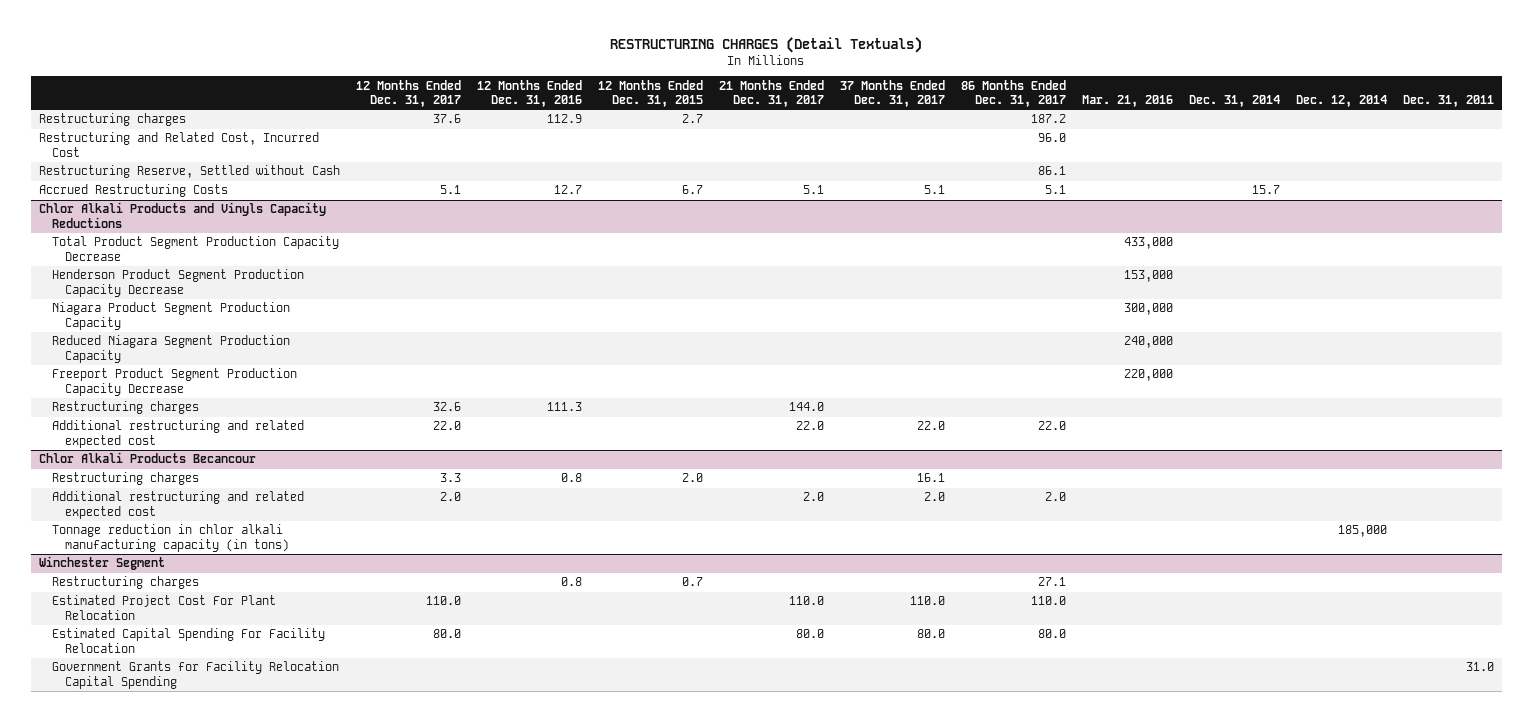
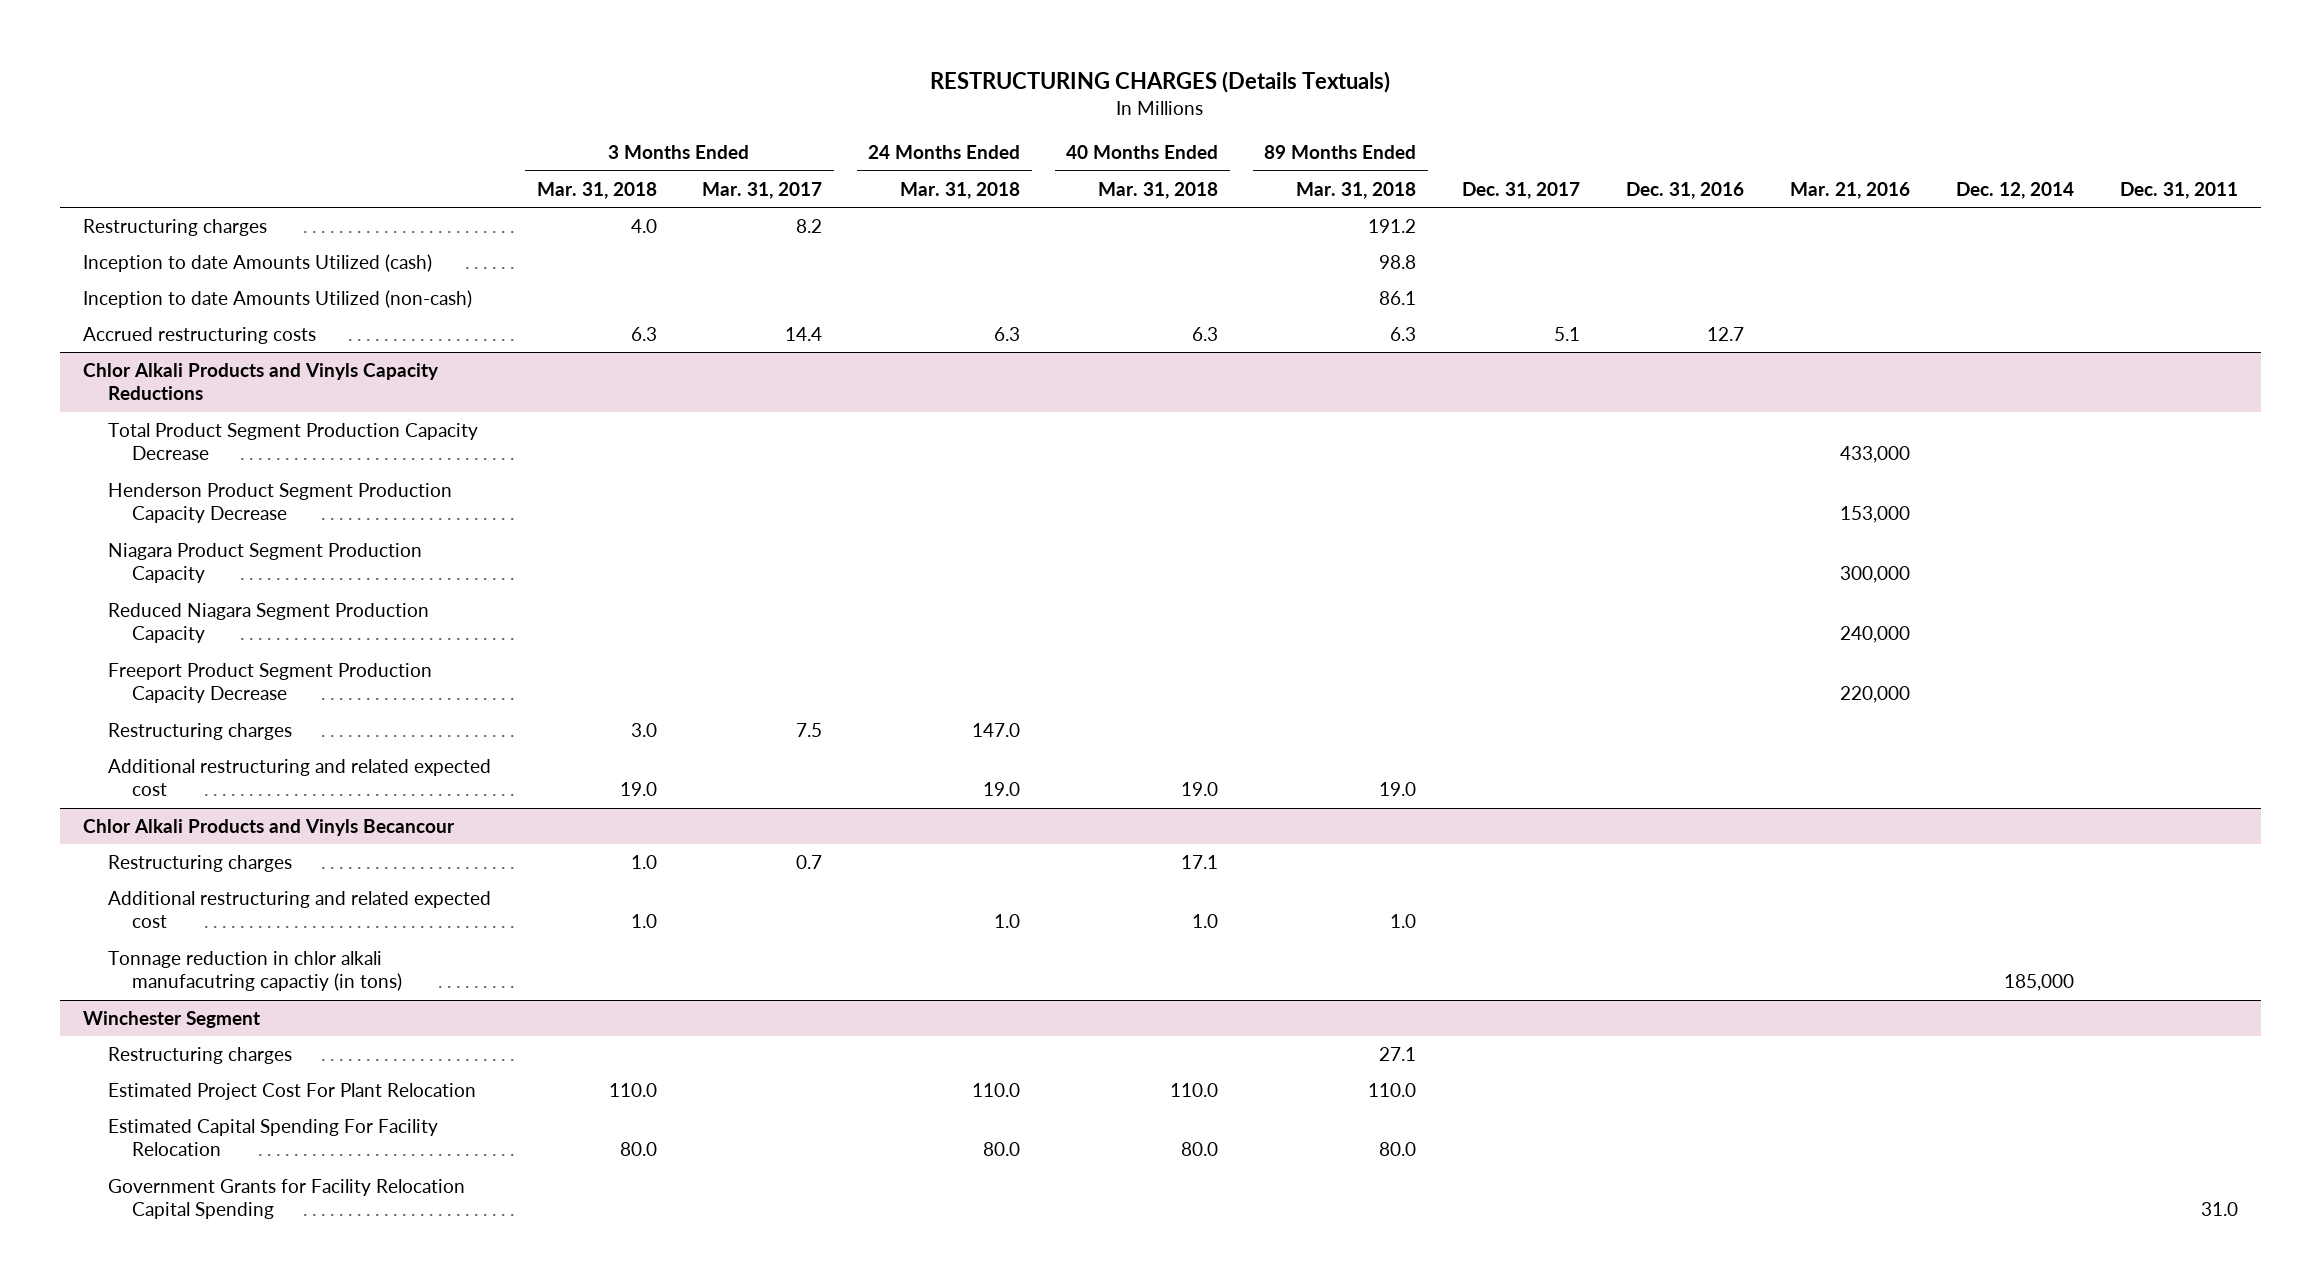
- RESTRUCTURING CHARGES (Detail Textuals)
+ RESTRUCTURING CHARGES (Details Textuals)
- | 12 Months Ended Dec. 31, 2017 | 12 Months Ended Dec. 31, 2016 | 12 Months Ended Dec. 31, 2015 | 21 Months Ended Dec. 31, 2017 | 37 Months Ended Dec. 31, 2017 | 86 Months Ended Dec. 31, 2017 | Mar. 21, 2016 | Dec. 31, 2014 | Dec. 12, 2014 | Dec. 31, 2011
+ | 3 Months Ended Mar. 31, 2018 | 3 Months Ended Mar. 31, 2017 | 24 Months Ended Mar. 31, 2018 | 40 Months Ended Mar. 31, 2018 | 89 Months Ended Mar. 31, 2018 | Dec. 31, 2017 | Dec. 31, 2016 | Mar. 21, 2016 | Dec. 12, 2014 | Dec. 31, 2011
- Restructuring and Related Cost, Incurred Cost | | | | | | 96.0 | | | |
- Restructuring Reserve, Settled without Cash | | | | | | 86.1 | | | |
- Accrued Restructuring Costs | 5.1 | 12.7 | 6.7 | 5.1 | 5.1 | 5.1 | | 15.7 | |
+ Inception to date Amounts Utilized (cash) | | | | | 98.8 | | | | |
+ Inception to date Amounts Utilized (non-cash) | | | | | 86.1 | | | | |
+ Accrued restructuring costs | 6.3 | 14.4 | 6.3 | 6.3 | 6.3 | 5.1 | 12.7 | | |
- Chlor Alkali Products Becancour
+ Chlor Alkali Products and Vinyls Becancour
- Tonnage reduction in chlor alkali manufacturing capacity (in tons) | | | | | | | | | 185,000 |
+ Tonnage reduction in chlor alkali manufacutring capactiy (in tons) | | | | | | | | | 185,000 |

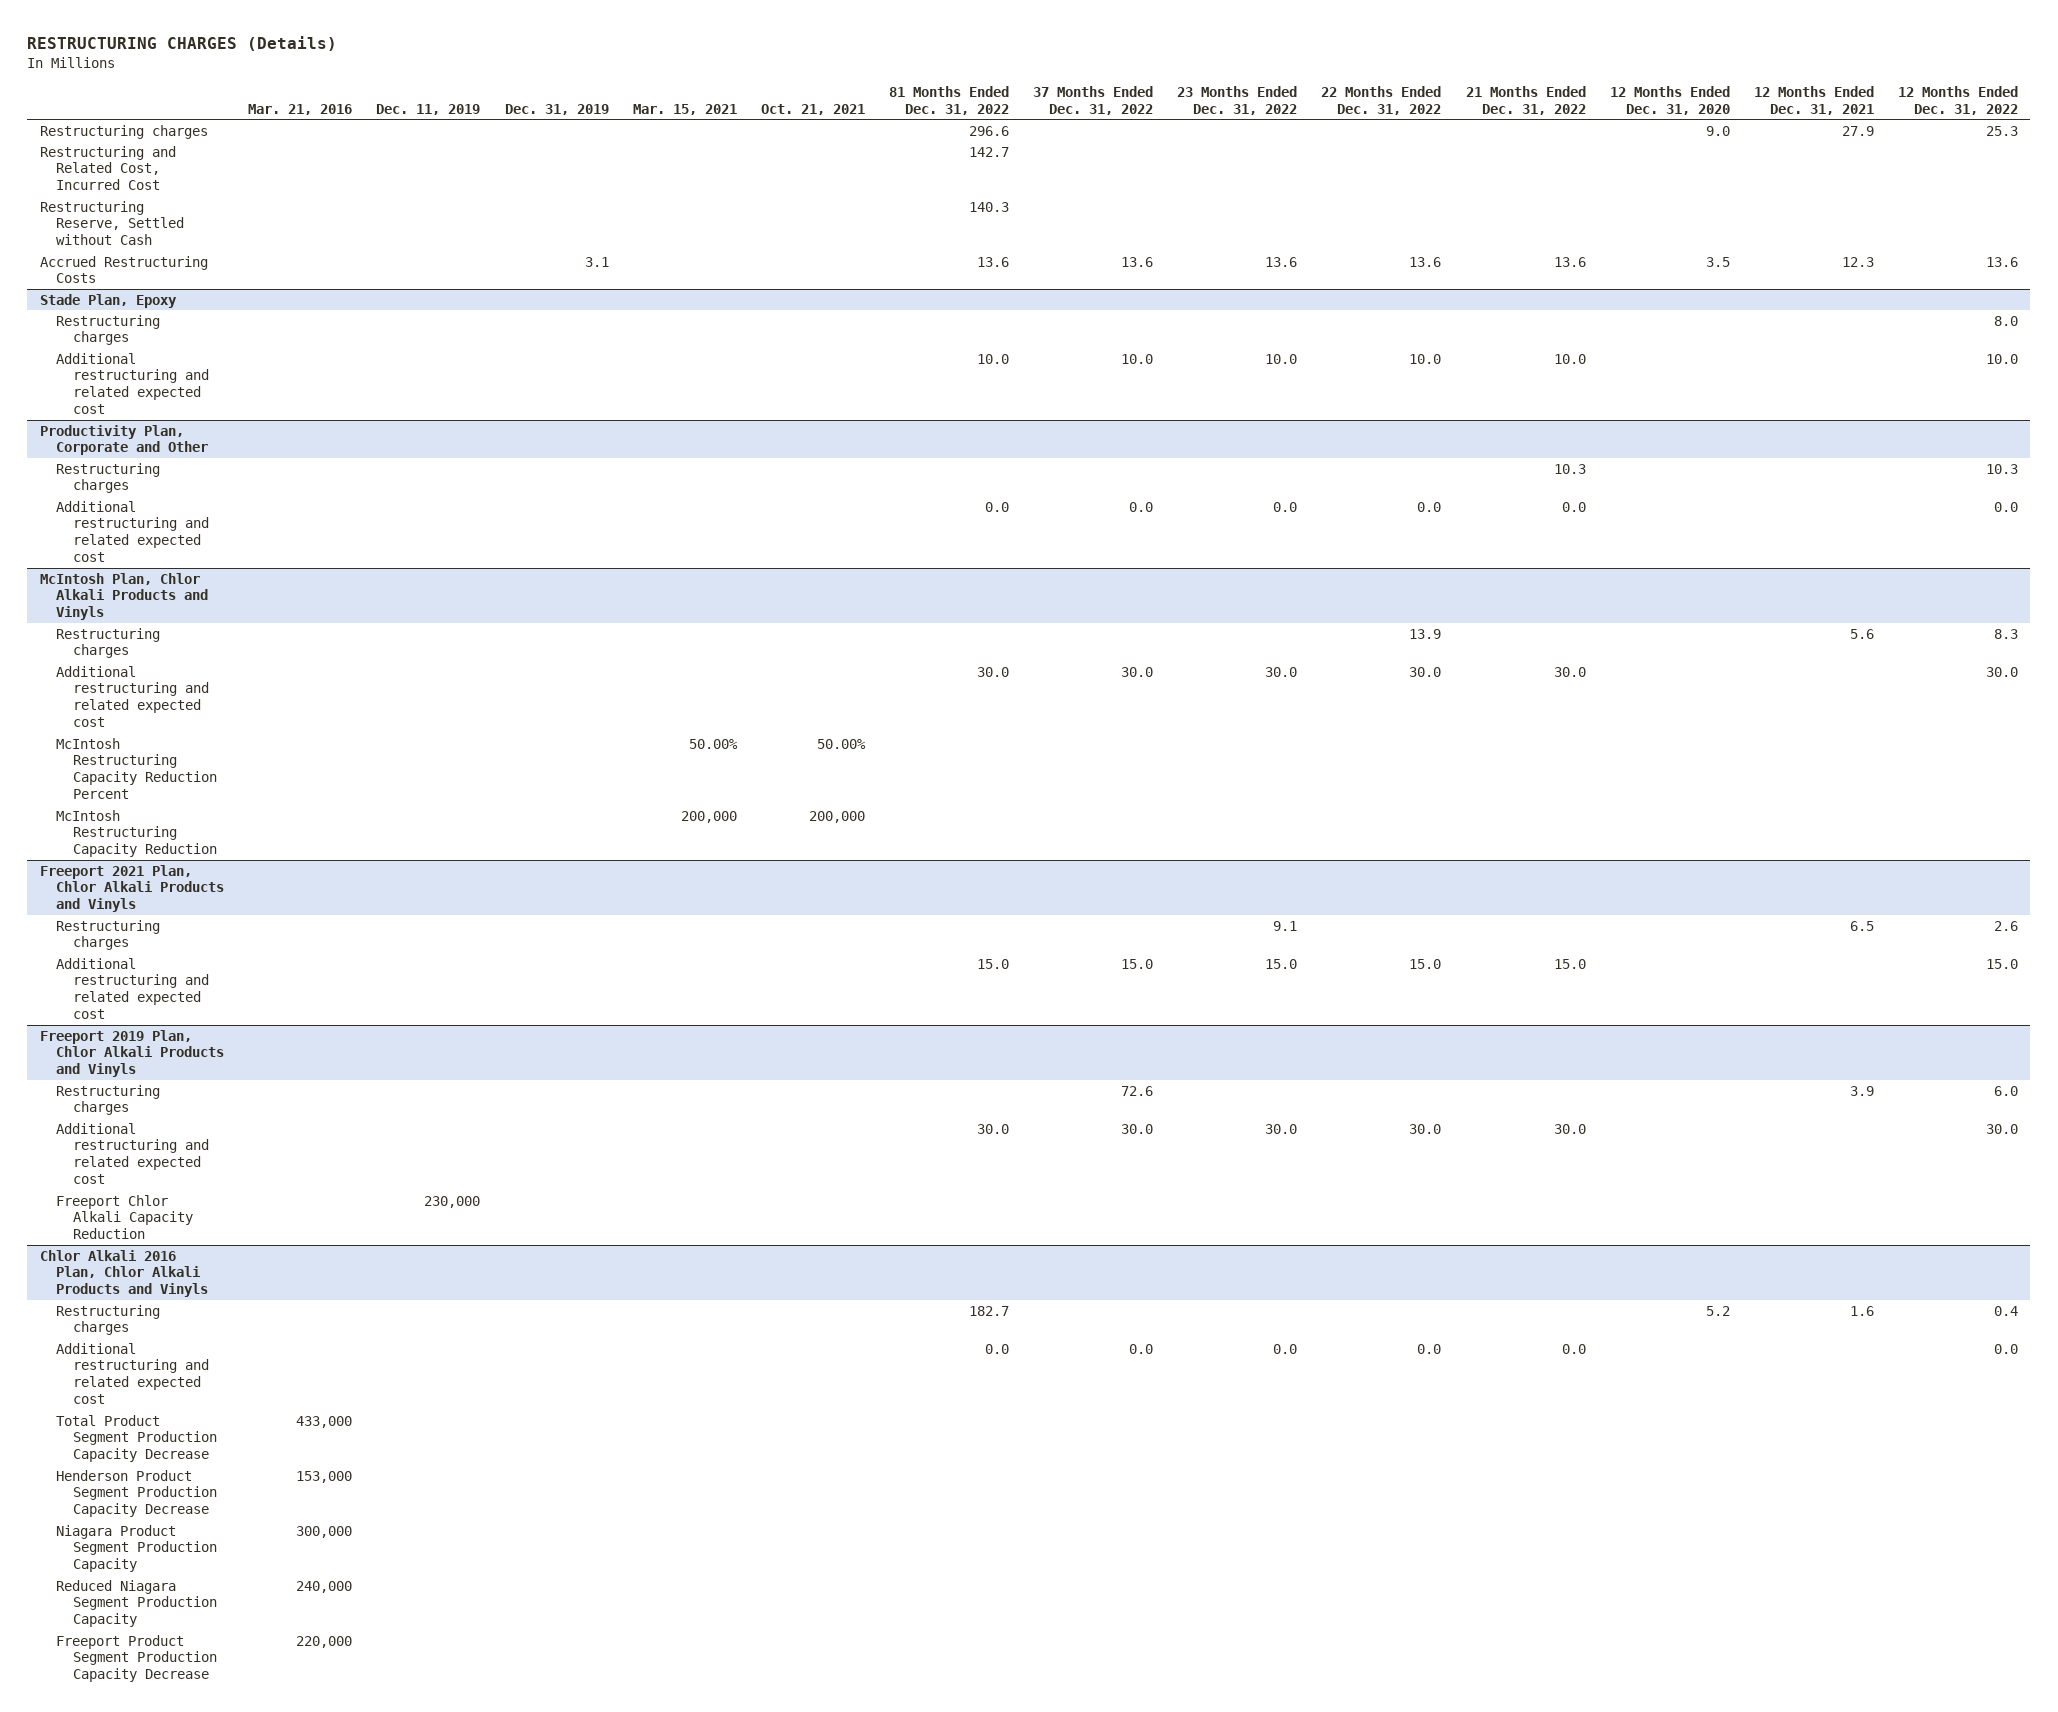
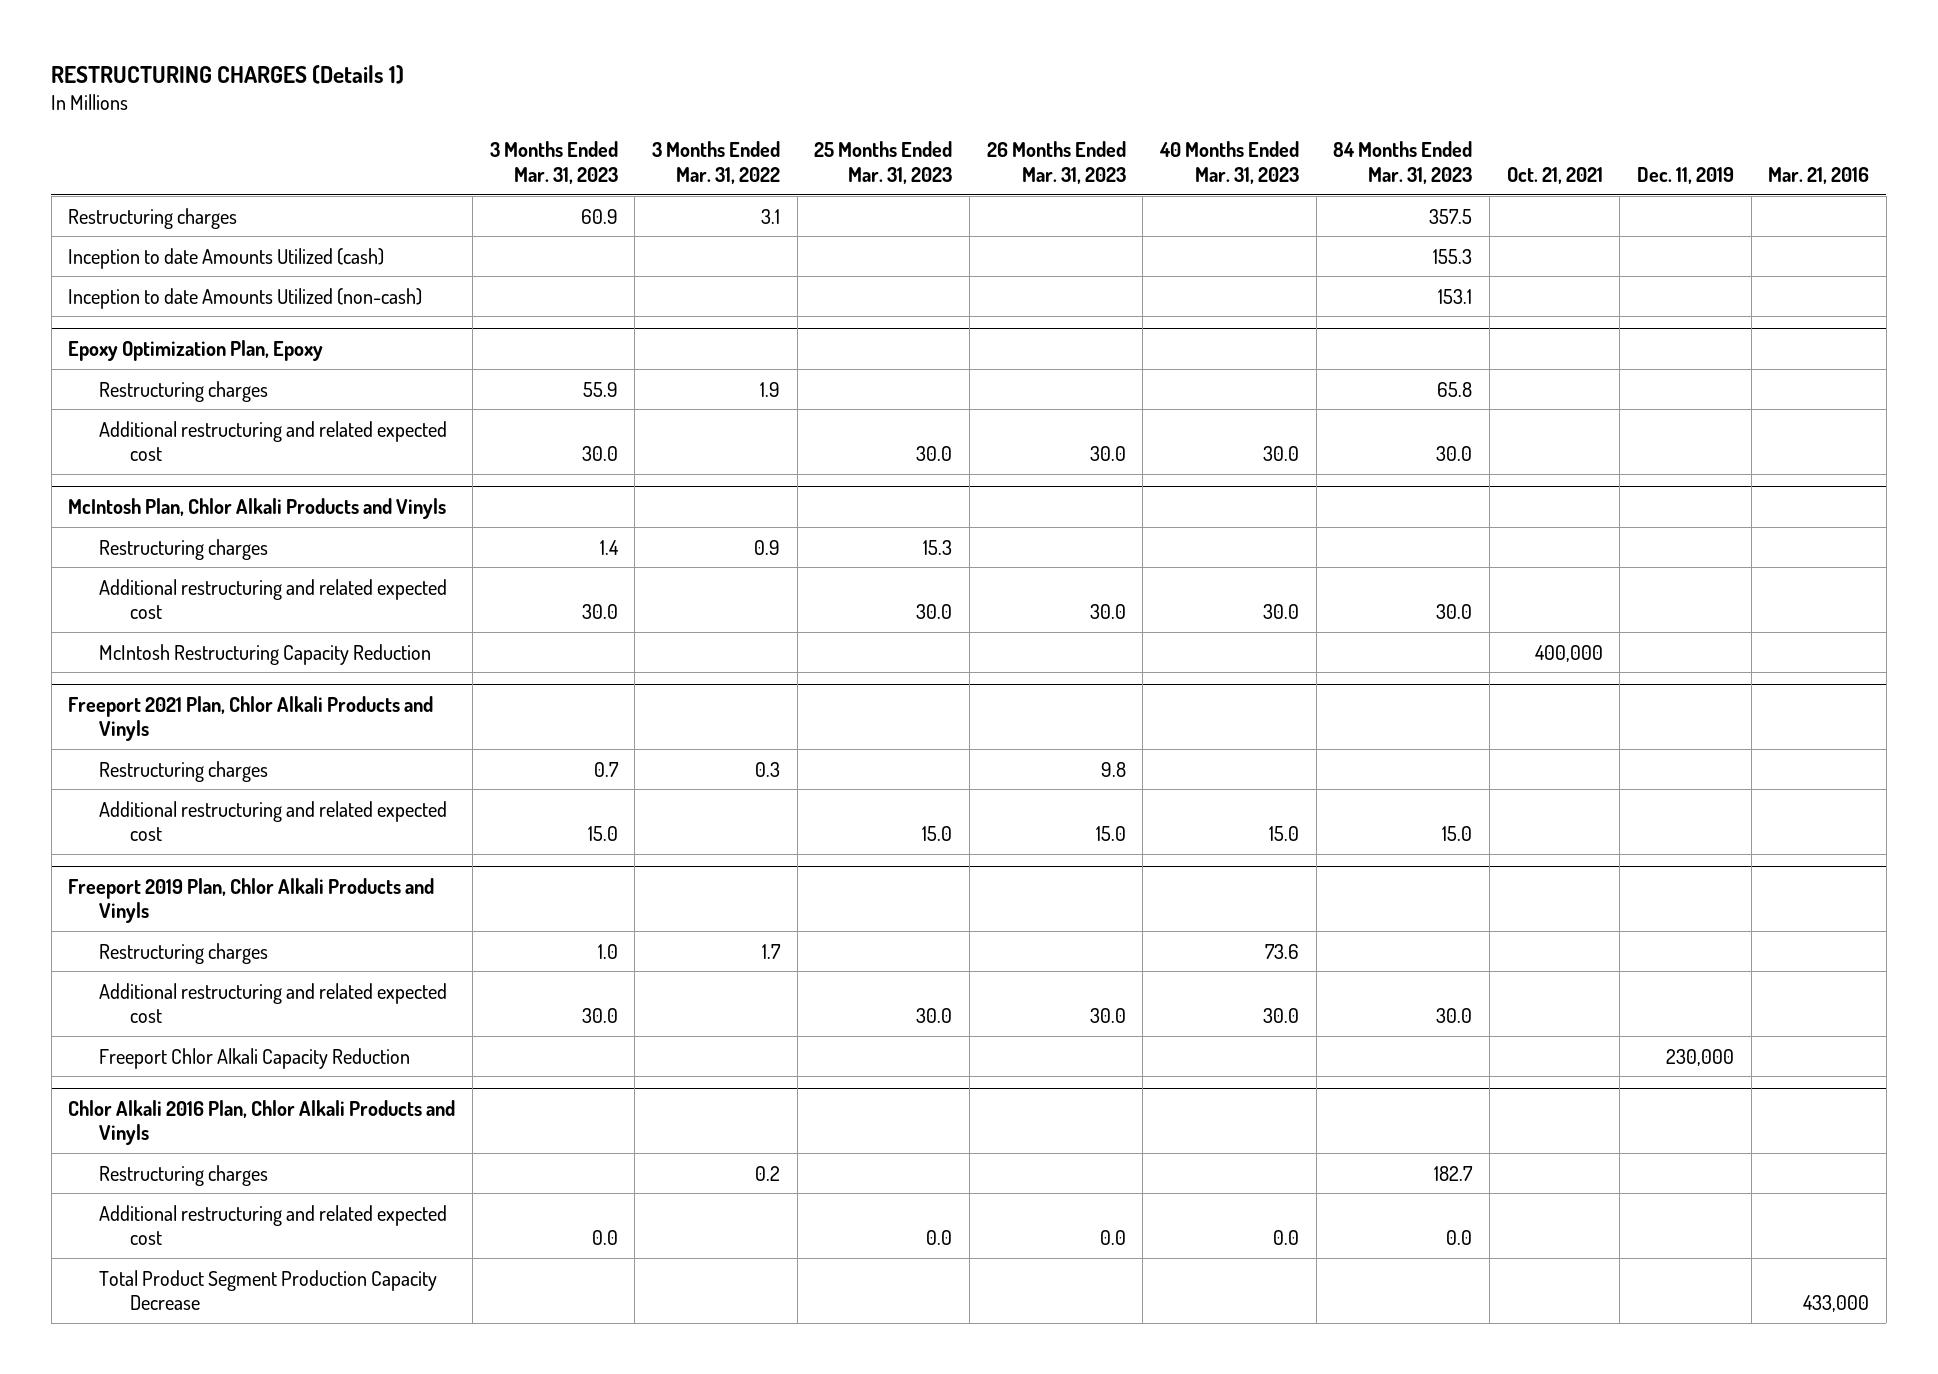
- RESTRUCTURING CHARGES (Details)
+ RESTRUCTURING CHARGES (Details 1)
- | Mar. 21, 2016 | Dec. 11, 2019 | Dec. 31, 2019 | Mar. 15, 2021 | Oct. 21, 2021 | 81 Months Ended Dec. 31, 2022 | 37 Months Ended Dec. 31, 2022 | 23 Months Ended Dec. 31, 2022 | 22 Months Ended Dec. 31, 2022 | 21 Months Ended Dec. 31, 2022 | 12 Months Ended Dec. 31, 2020 | 12 Months Ended Dec. 31, 2021 | 12 Months Ended Dec. 31, 2022
+ | 3 Months Ended Mar. 31, 2023 | 3 Months Ended Mar. 31, 2022 | 25 Months Ended Mar. 31, 2023 | 26 Months Ended Mar. 31, 2023 | 40 Months Ended Mar. 31, 2023 | 84 Months Ended Mar. 31, 2023 | Oct. 21, 2021 | Dec. 11, 2019 | Mar. 21, 2016
- Restructuring and Related Cost, Incurred Cost | | | | | | 142.7 | | | | | | |
- Restructuring Reserve, Settled without Cash | | | | | | 140.3 | | | | | | |
- Accrued Restructuring Costs | | | 3.1 | | | 13.6 | 13.6 | 13.6 | 13.6 | 13.6 | 3.5 | 12.3 | 13.6
- Stade Plan, Epoxy
+ Inception to date Amounts Utilized (cash) | | | | | | 155.3 | | |
+ Inception to date Amounts Utilized (non-cash) | | | | | | 153.1 | | |
+ Epoxy Optimization Plan, Epoxy
- Productivity Plan, Corporate and Other
- Restructuring charges | | | | | | | | | | 10.3 | | | 10.3
- Additional restructuring and related expected cost | | | | | | 0.0 | 0.0 | 0.0 | 0.0 | 0.0 | | | 0.0
@ McIntosh Plan, Chlor Alkali Products and Vinyls
- McIntosh Restructuring Capacity Reduction Percent | | | | 50.00% | 50.00% | | | | | | | |
- McIntosh Restructuring Capacity Reduction | | | | 200,000 | 200,000 | | | | | | | |
+ McIntosh Restructuring Capacity Reduction | | | | | | | 400,000 | |
@ Chlor Alkali 2016 Plan, Chlor Alkali Products and Vinyls
- Henderson Product Segment Production Capacity Decrease | 153,000 | | | | | | | | | | | |
- Niagara Product Segment Production Capacity | 300,000 | | | | | | | | | | | |
- Reduced Niagara Segment Production Capacity | 240,000 | | | | | | | | | | | |
- Freeport Product Segment Production Capacity Decrease | 220,000 | | | | | | | | | | | |

